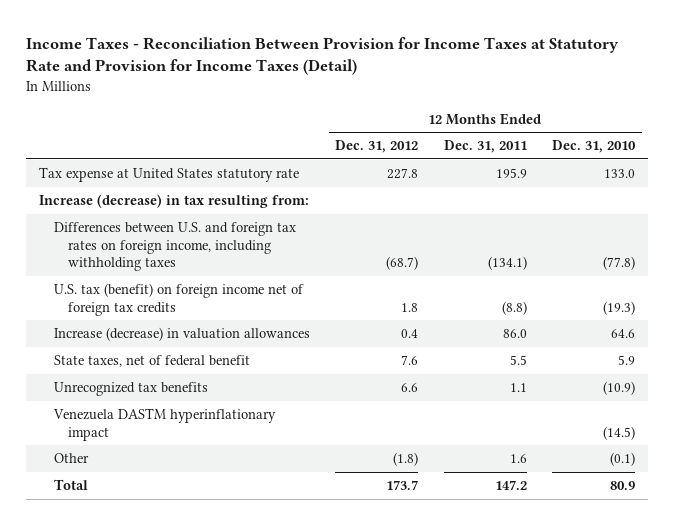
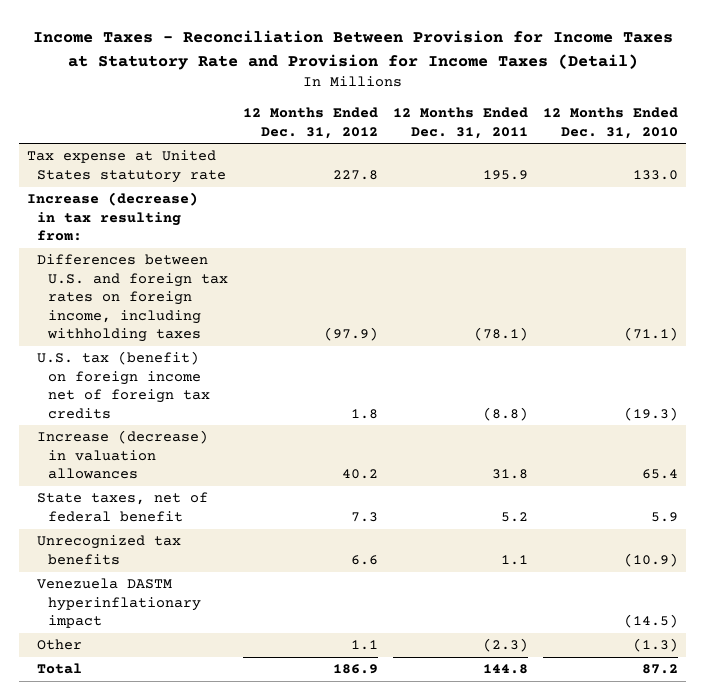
- Differences between U.S. and foreign tax rates on foreign income, including withholding taxes | (68.7) | (134.1) | (77.8)
+ Differences between U.S. and foreign tax rates on foreign income, including withholding taxes | (97.9) | (78.1) | (71.1)
- Increase (decrease) in valuation allowances | 0.4 | 86.0 | 64.6
- State taxes, net of federal benefit | 7.6 | 5.5 | 5.9
+ Increase (decrease) in valuation allowances | 40.2 | 31.8 | 65.4
+ State taxes, net of federal benefit | 7.3 | 5.2 | 5.9
- Other | (1.8) | 1.6 | (0.1)
- Total | 173.7 | 147.2 | 80.9
+ Other | 1.1 | (2.3) | (1.3)
+ Total | 186.9 | 144.8 | 87.2

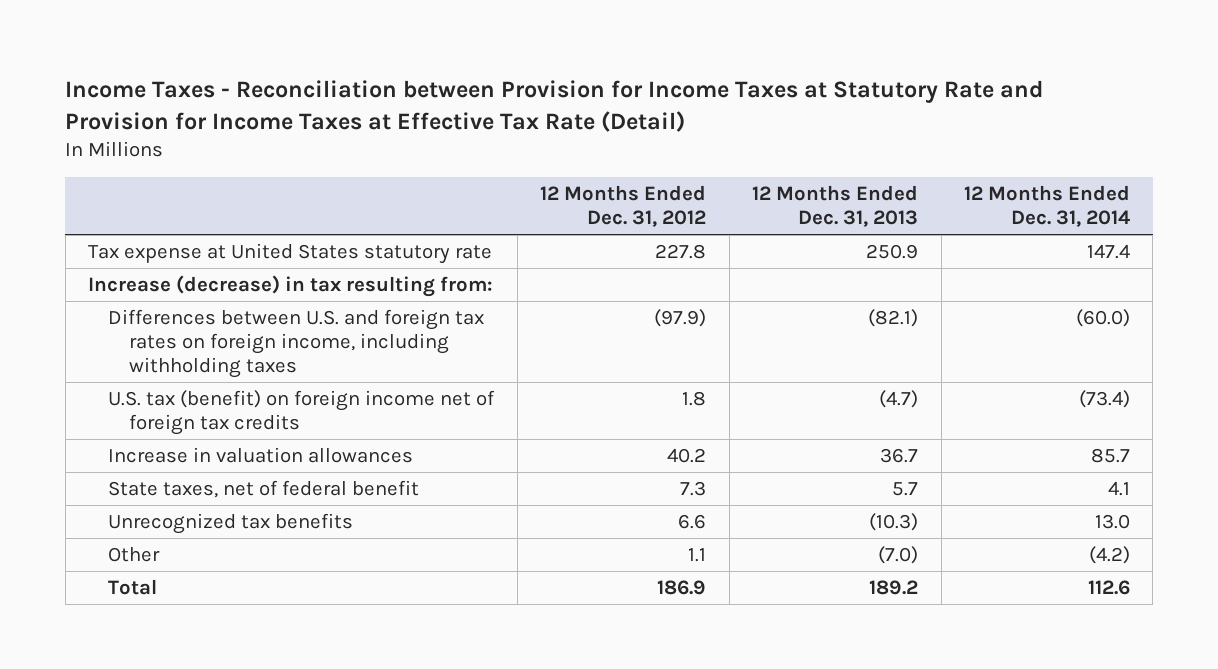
- Income Taxes - Reconciliation Between Provision for Income Taxes at Statutory Rate and Provision for Income Taxes (Detail)
+ Income Taxes - Reconciliation between Provision for Income Taxes at Statutory Rate and Provision for Income Taxes at Effective Tax Rate (Detail)
- | 12 Months Ended Dec. 31, 2012 | 12 Months Ended Dec. 31, 2011 | 12 Months Ended Dec. 31, 2010
+ | 12 Months Ended Dec. 31, 2012 | 12 Months Ended Dec. 31, 2013 | 12 Months Ended Dec. 31, 2014
- Increase (decrease) in valuation allowances | 40.2 | 31.8 | 65.4
+ Increase in valuation allowances | 40.2 | 36.7 | 85.7
- Venezuela DASTM hyperinflationary impact | | | (14.5)

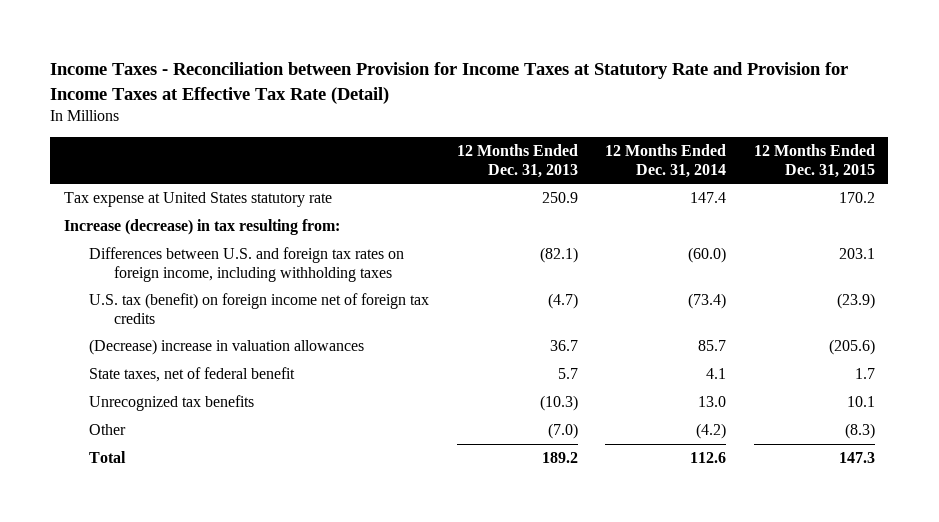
- | 12 Months Ended Dec. 31, 2012 | 12 Months Ended Dec. 31, 2013 | 12 Months Ended Dec. 31, 2014
+ | 12 Months Ended Dec. 31, 2013 | 12 Months Ended Dec. 31, 2014 | 12 Months Ended Dec. 31, 2015
- Increase in valuation allowances | 40.2 | 36.7 | 85.7
+ (Decrease) increase in valuation allowances | 36.7 | 85.7 | (205.6)

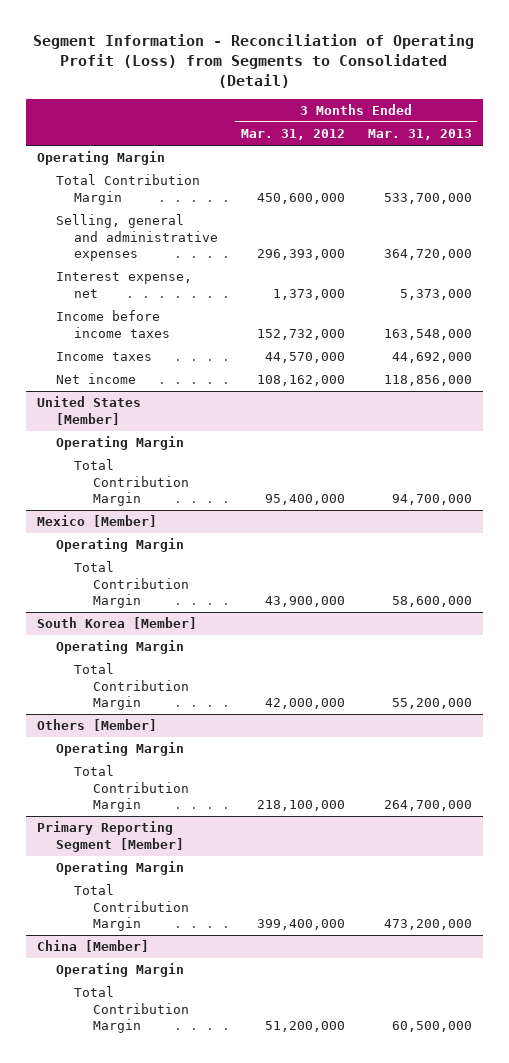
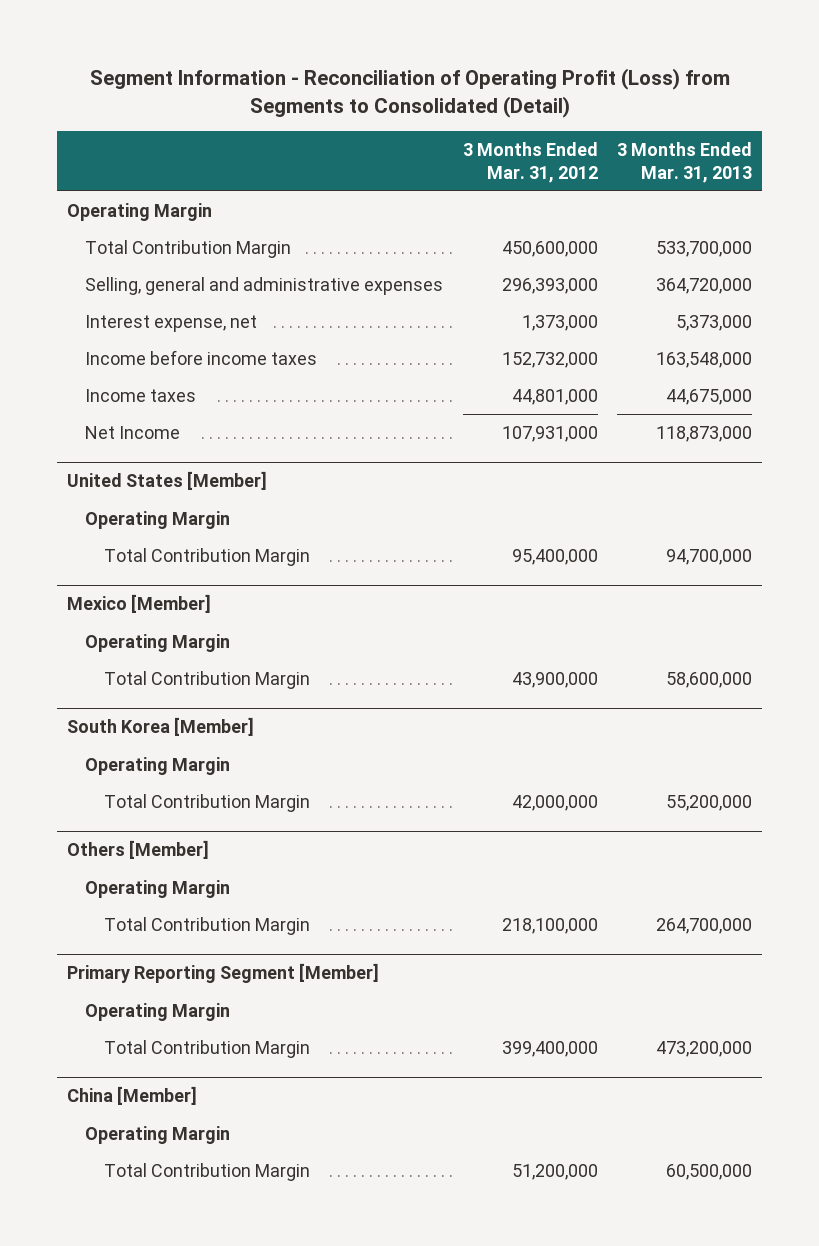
- Income taxes | 44,570,000 | 44,692,000
- Net income | 108,162,000 | 118,856,000
+ Income taxes | 44,801,000 | 44,675,000
+ Net Income | 107,931,000 | 118,873,000

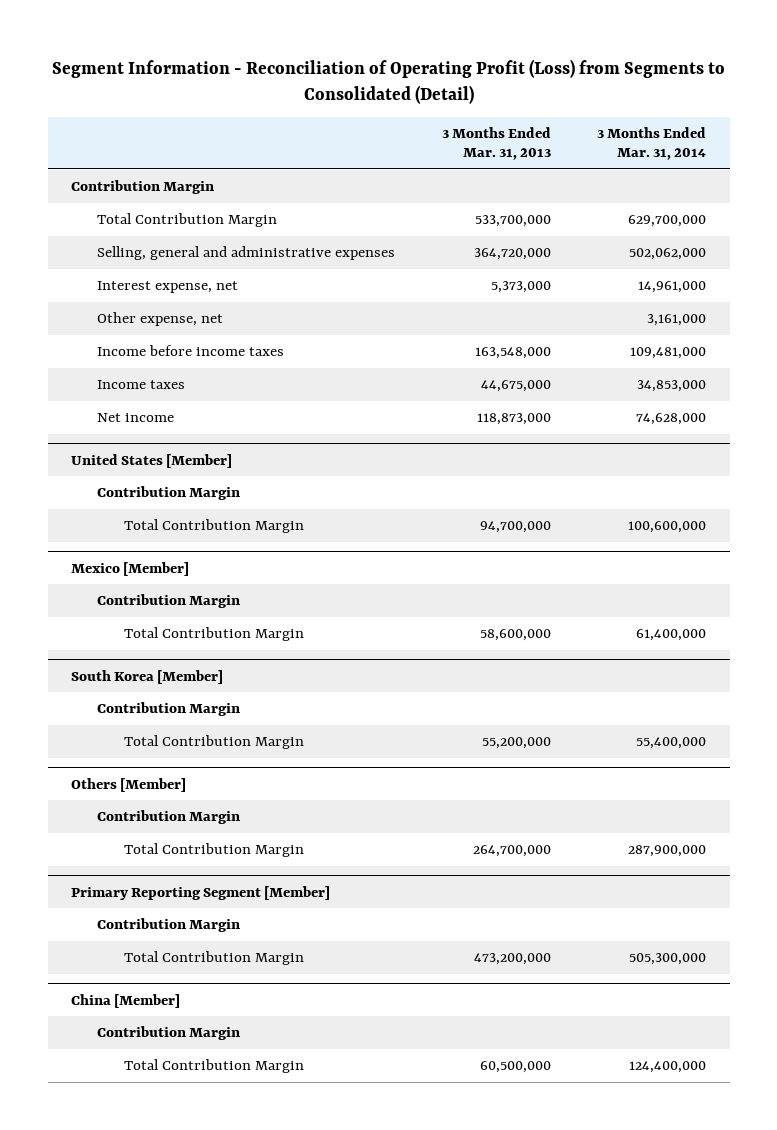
- | 3 Months Ended Mar. 31, 2012 | 3 Months Ended Mar. 31, 2013
+ | 3 Months Ended Mar. 31, 2013 | 3 Months Ended Mar. 31, 2014
- Operating Margin
+ Contribution Margin
+ Other expense, net | | 3,161,000
- Net Income | 107,931,000 | 118,873,000
+ Net income | 118,873,000 | 74,628,000
@ United States [Member]
- Operating Margin
+ Contribution Margin
@ Mexico [Member]
- Operating Margin
+ Contribution Margin
@ South Korea [Member]
- Operating Margin
+ Contribution Margin
@ Others [Member]
- Operating Margin
+ Contribution Margin
@ Primary Reporting Segment [Member]
- Operating Margin
+ Contribution Margin
@ China [Member]
- Operating Margin
+ Contribution Margin

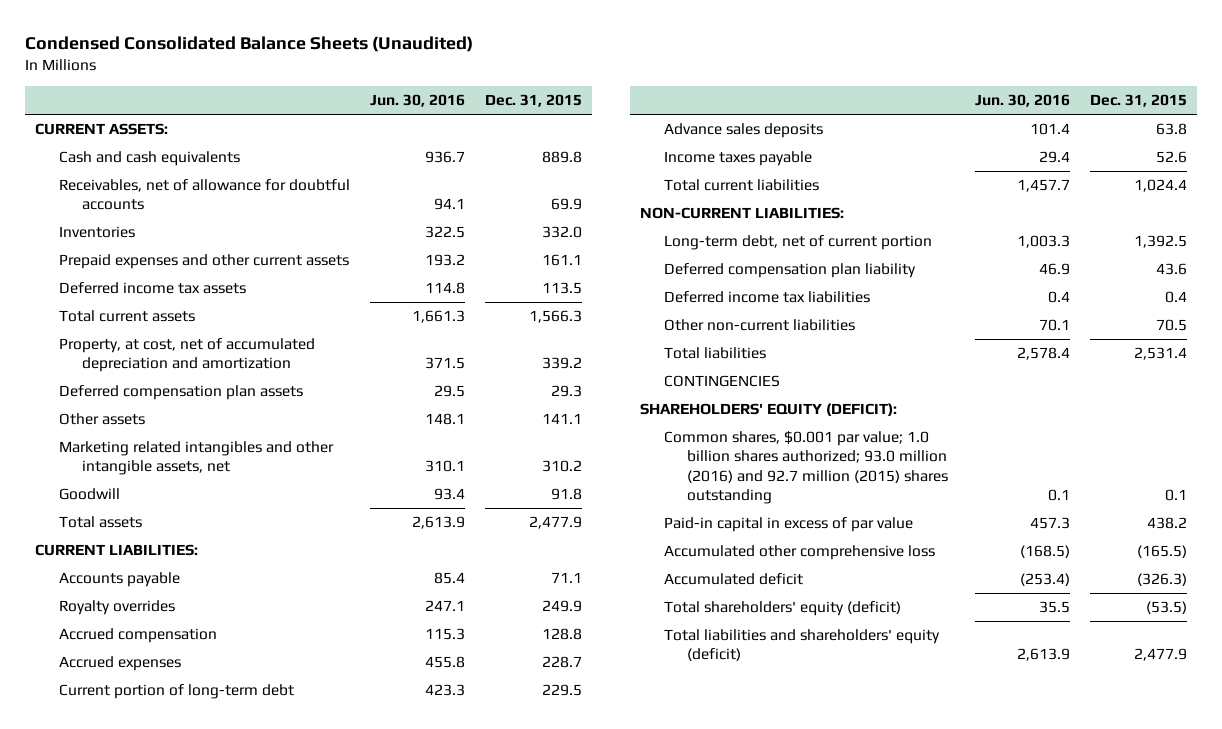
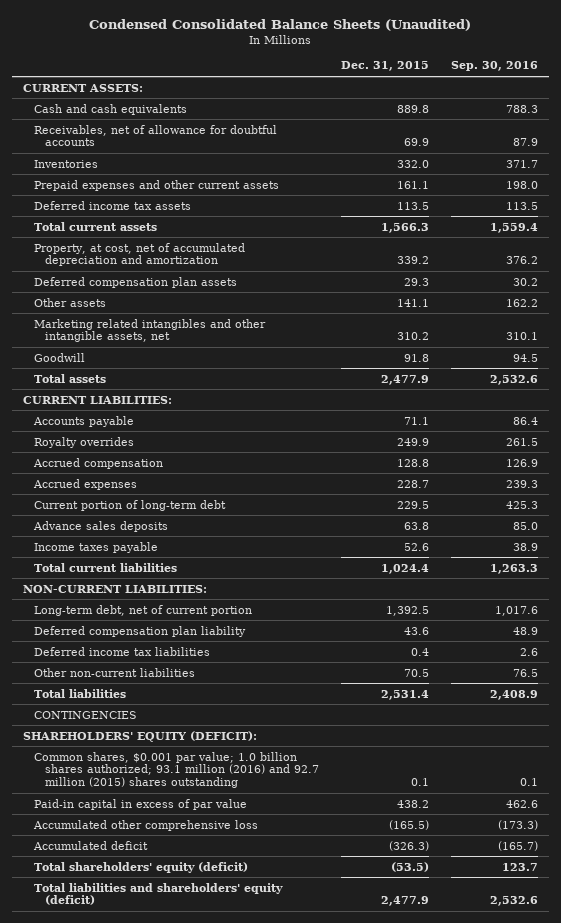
- | Jun. 30, 2016 | Dec. 31, 2015
+ | Dec. 31, 2015 | Sep. 30, 2016
- Common shares, $0.001 par value; 1.0 billion shares authorized; 93.0 million (2016) and 92.7 million (2015) shares outstanding | 0.1 | 0.1
+ Common shares, $0.001 par value; 1.0 billion shares authorized; 93.1 million (2016) and 92.7 million (2015) shares outstanding | 0.1 | 0.1

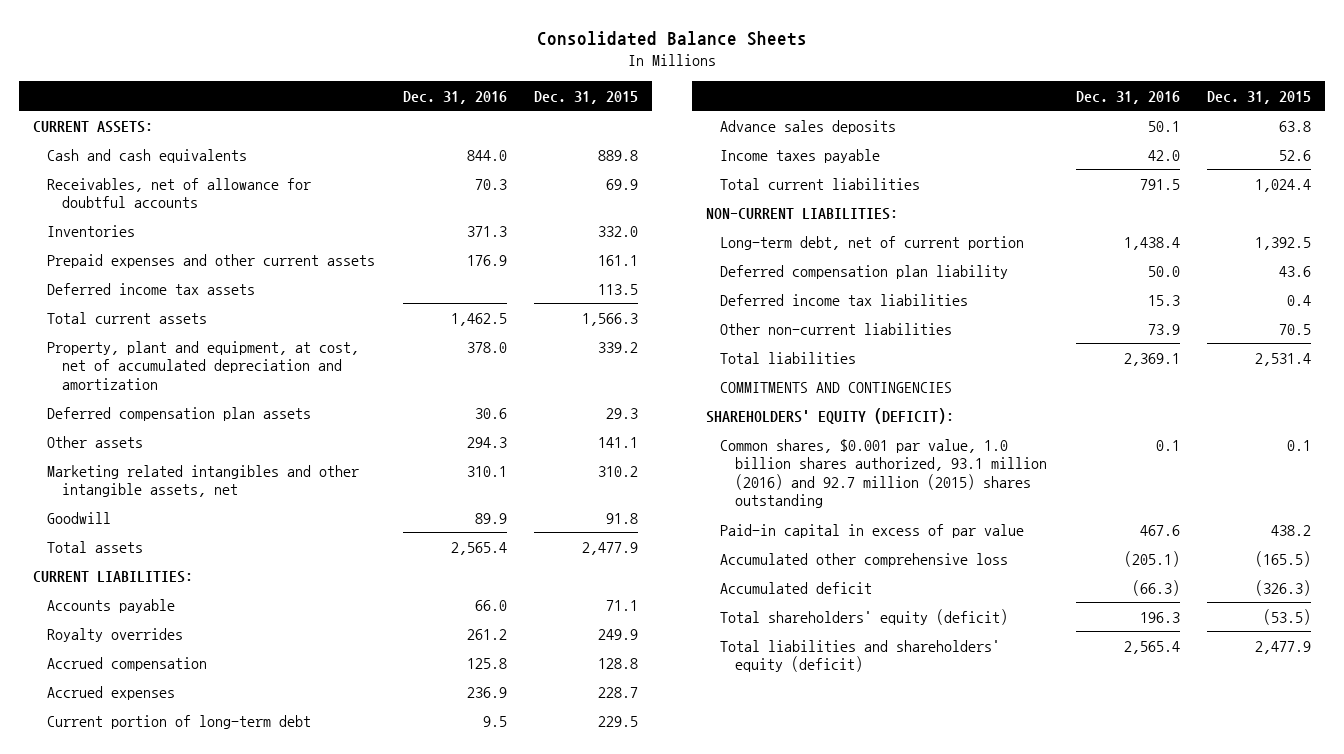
- Condensed Consolidated Balance Sheets (Unaudited)
+ Consolidated Balance Sheets
- | Dec. 31, 2015 | Sep. 30, 2016
+ | Dec. 31, 2016 | Dec. 31, 2015
- Property, at cost, net of accumulated depreciation and amortization | 339.2 | 376.2
+ Property, plant and equipment, at cost, net of accumulated depreciation and amortization | 378.0 | 339.2
- CONTINGENCIES
+ COMMITMENTS AND CONTINGENCIES
- Common shares, $0.001 par value; 1.0 billion shares authorized; 93.1 million (2016) and 92.7 million (2015) shares outstanding | 0.1 | 0.1
+ Common shares, $0.001 par value, 1.0 billion shares authorized, 93.1 million (2016) and 92.7 million (2015) shares outstanding | 0.1 | 0.1

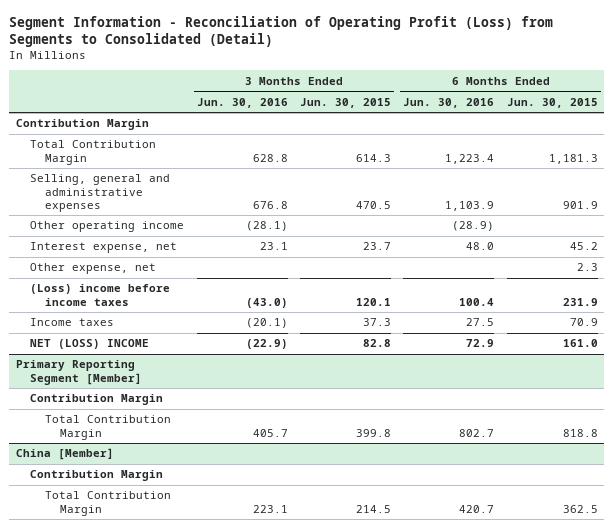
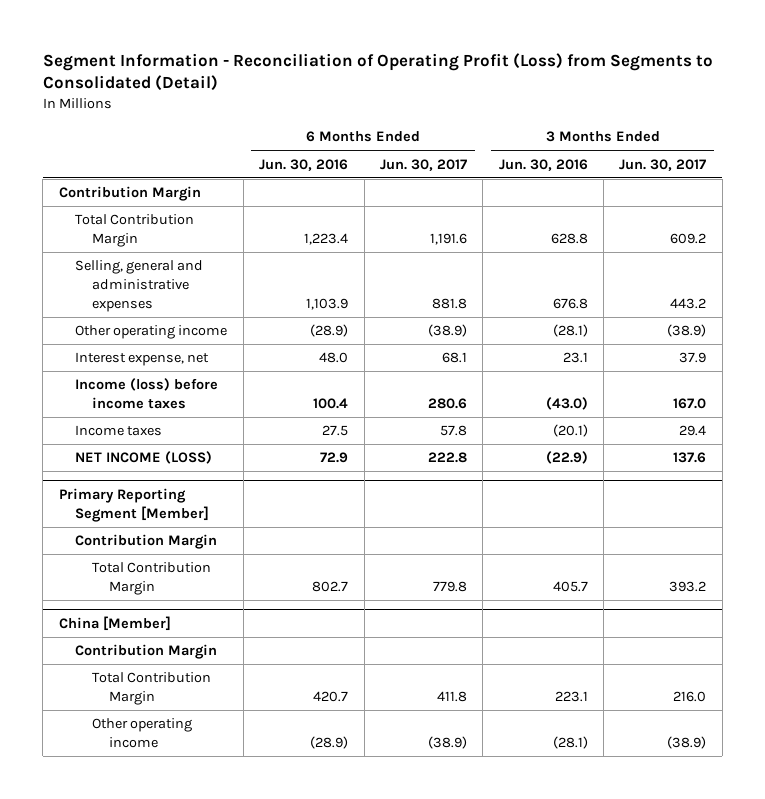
- | 3 Months Ended Jun. 30, 2016 | 3 Months Ended Jun. 30, 2015 | 6 Months Ended Jun. 30, 2016 | 6 Months Ended Jun. 30, 2015
+ | 6 Months Ended Jun. 30, 2016 | 6 Months Ended Jun. 30, 2017 | 3 Months Ended Jun. 30, 2016 | 3 Months Ended Jun. 30, 2017
- Other expense, net | | | | 2.3
- (Loss) income before income taxes | (43.0) | 120.1 | 100.4 | 231.9
+ Income (loss) before income taxes | 100.4 | 280.6 | (43.0) | 167.0
- NET (LOSS) INCOME | (22.9) | 82.8 | 72.9 | 161.0
+ NET INCOME (LOSS) | 72.9 | 222.8 | (22.9) | 137.6
@ China [Member]
+ Other operating income | (28.9) | (38.9) | (28.1) | (38.9)

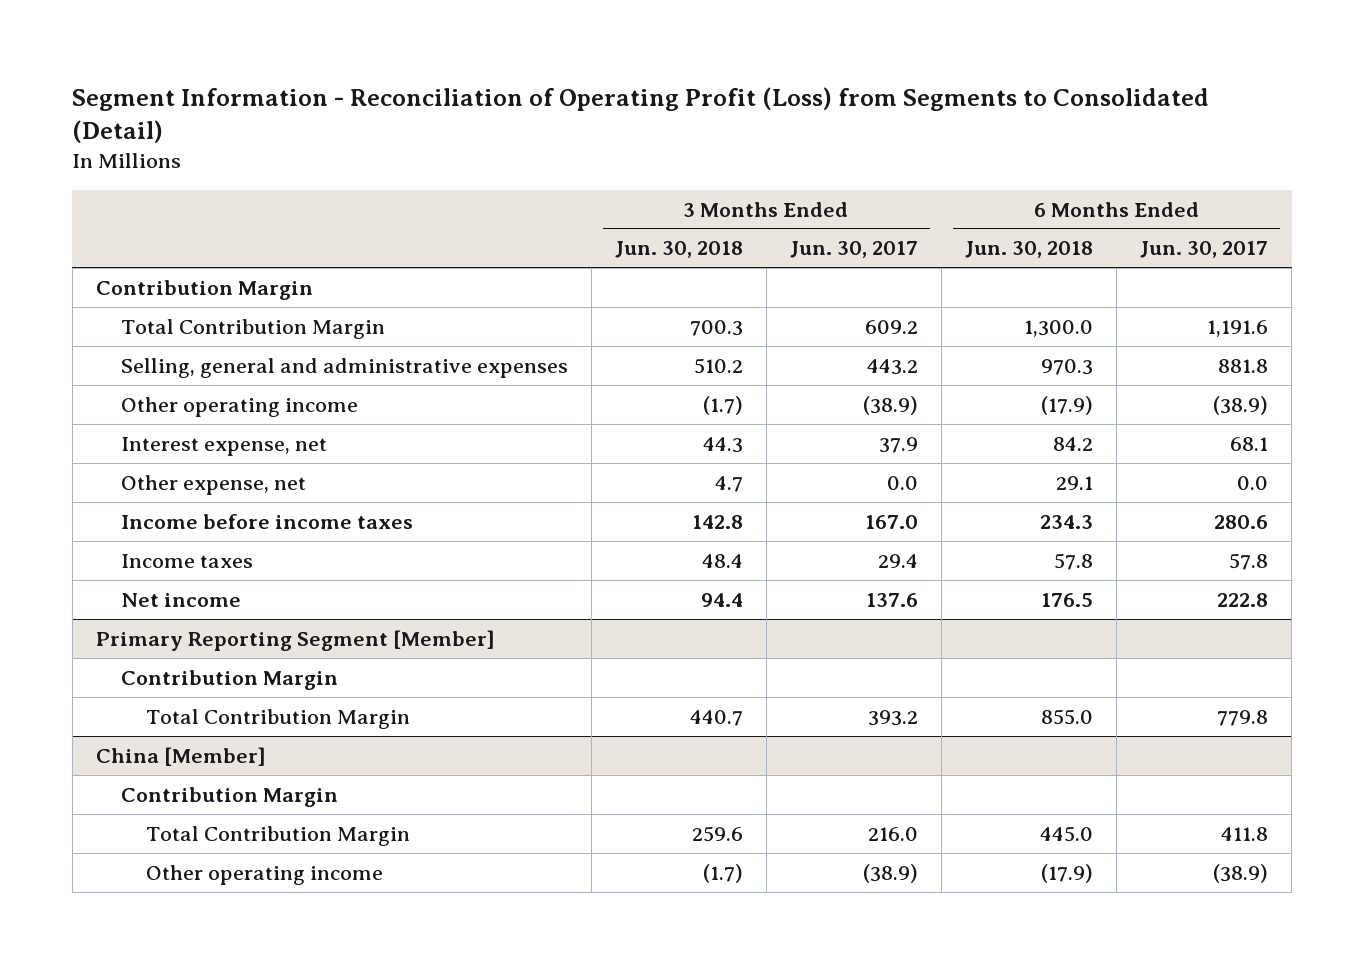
- | 6 Months Ended Jun. 30, 2016 | 6 Months Ended Jun. 30, 2017 | 3 Months Ended Jun. 30, 2016 | 3 Months Ended Jun. 30, 2017
+ | 3 Months Ended Jun. 30, 2018 | 3 Months Ended Jun. 30, 2017 | 6 Months Ended Jun. 30, 2018 | 6 Months Ended Jun. 30, 2017
- Income (loss) before income taxes | 100.4 | 280.6 | (43.0) | 167.0
+ Other expense, net | 4.7 | 0.0 | 29.1 | 0.0
+ Income before income taxes | 142.8 | 167.0 | 234.3 | 280.6
- NET INCOME (LOSS) | 72.9 | 222.8 | (22.9) | 137.6
+ Net income | 94.4 | 137.6 | 176.5 | 222.8

